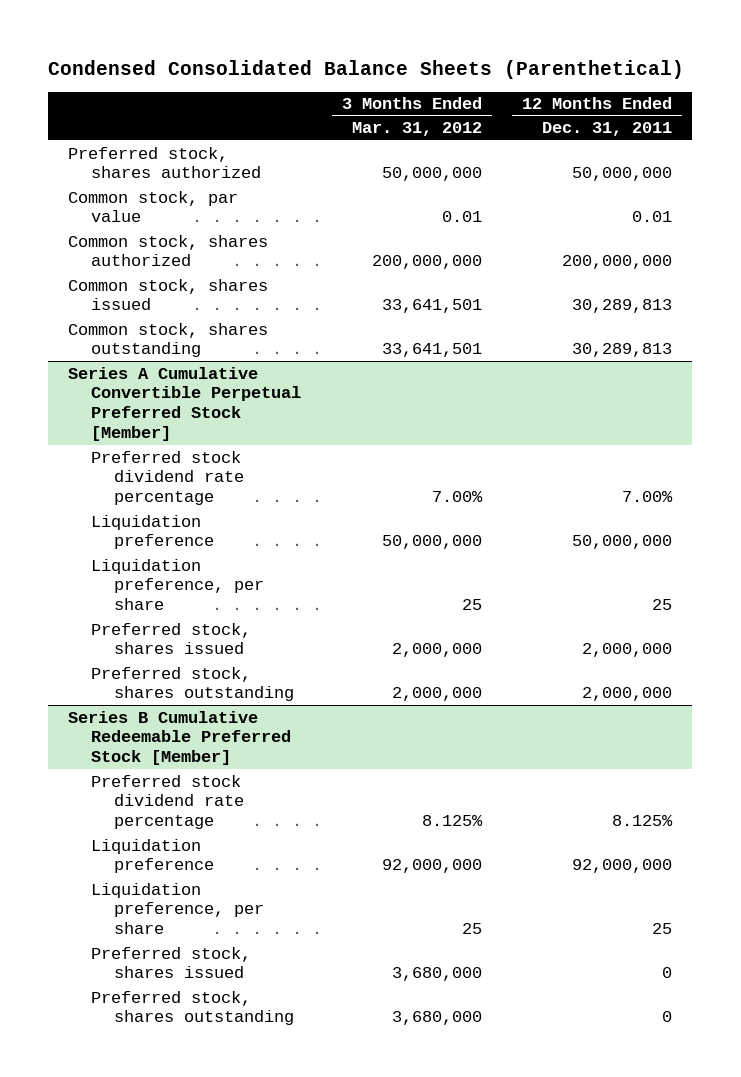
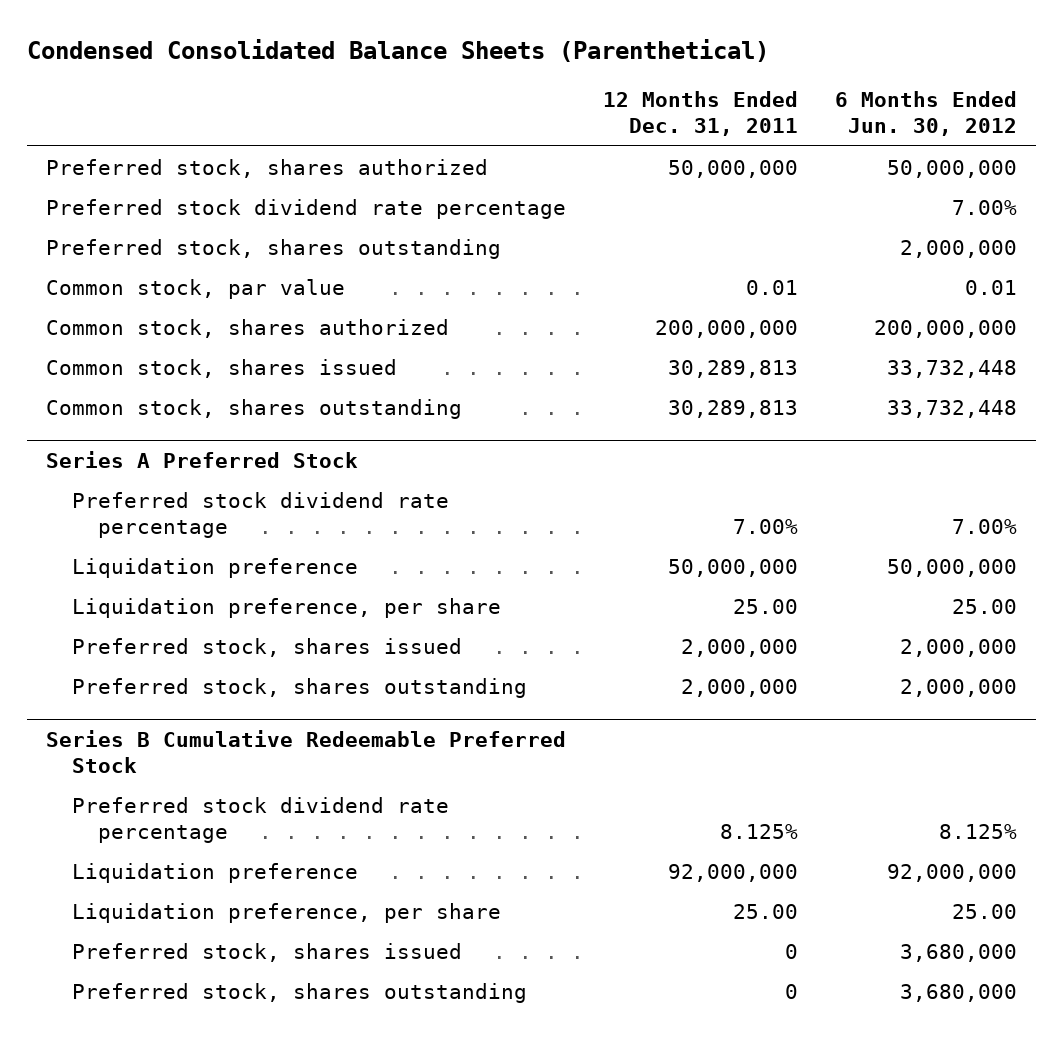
- | 3 Months Ended Mar. 31, 2012 | 12 Months Ended Dec. 31, 2011
+ | 12 Months Ended Dec. 31, 2011 | 6 Months Ended Jun. 30, 2012
+ Preferred stock dividend rate percentage | | 7.00%
+ Preferred stock, shares outstanding | | 2,000,000
- Series A Cumulative Convertible Perpetual Preferred Stock [Member]
+ Series A Preferred Stock
- Liquidation preference, per share | 25 | 25
+ Liquidation preference, per share | 25.00 | 25.00
- Series B Cumulative Redeemable Preferred Stock [Member]
+ Series B Cumulative Redeemable Preferred Stock
- Liquidation preference, per share | 25 | 25
+ Liquidation preference, per share | 25.00 | 25.00

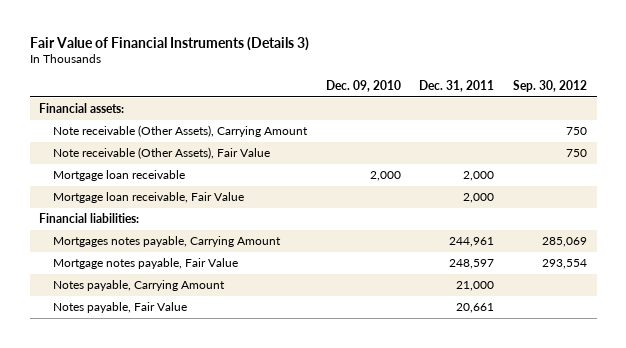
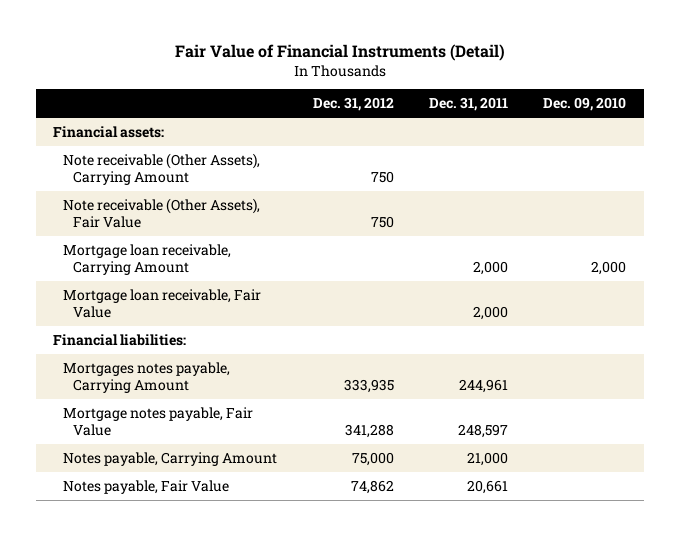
- Fair Value of Financial Instruments (Details 3)
+ Fair Value of Financial Instruments (Detail)
- | Dec. 09, 2010 | Dec. 31, 2011 | Sep. 30, 2012
+ | Dec. 31, 2012 | Dec. 31, 2011 | Dec. 09, 2010
- Mortgage loan receivable | 2,000 | 2,000 |
+ Mortgage loan receivable, Carrying Amount | | 2,000 | 2,000

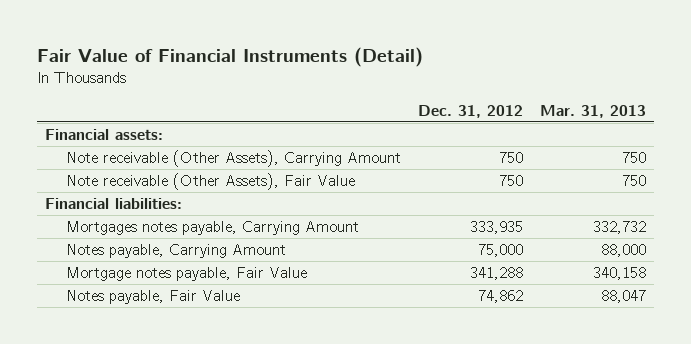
- | Dec. 31, 2012 | Dec. 31, 2011 | Dec. 09, 2010
+ | Dec. 31, 2012 | Mar. 31, 2013
- Mortgage loan receivable, Carrying Amount | | 2,000 | 2,000
- Mortgage loan receivable, Fair Value | | 2,000 |
moved down: Mortgage notes payable, Fair Value | 341,288 | 340,158

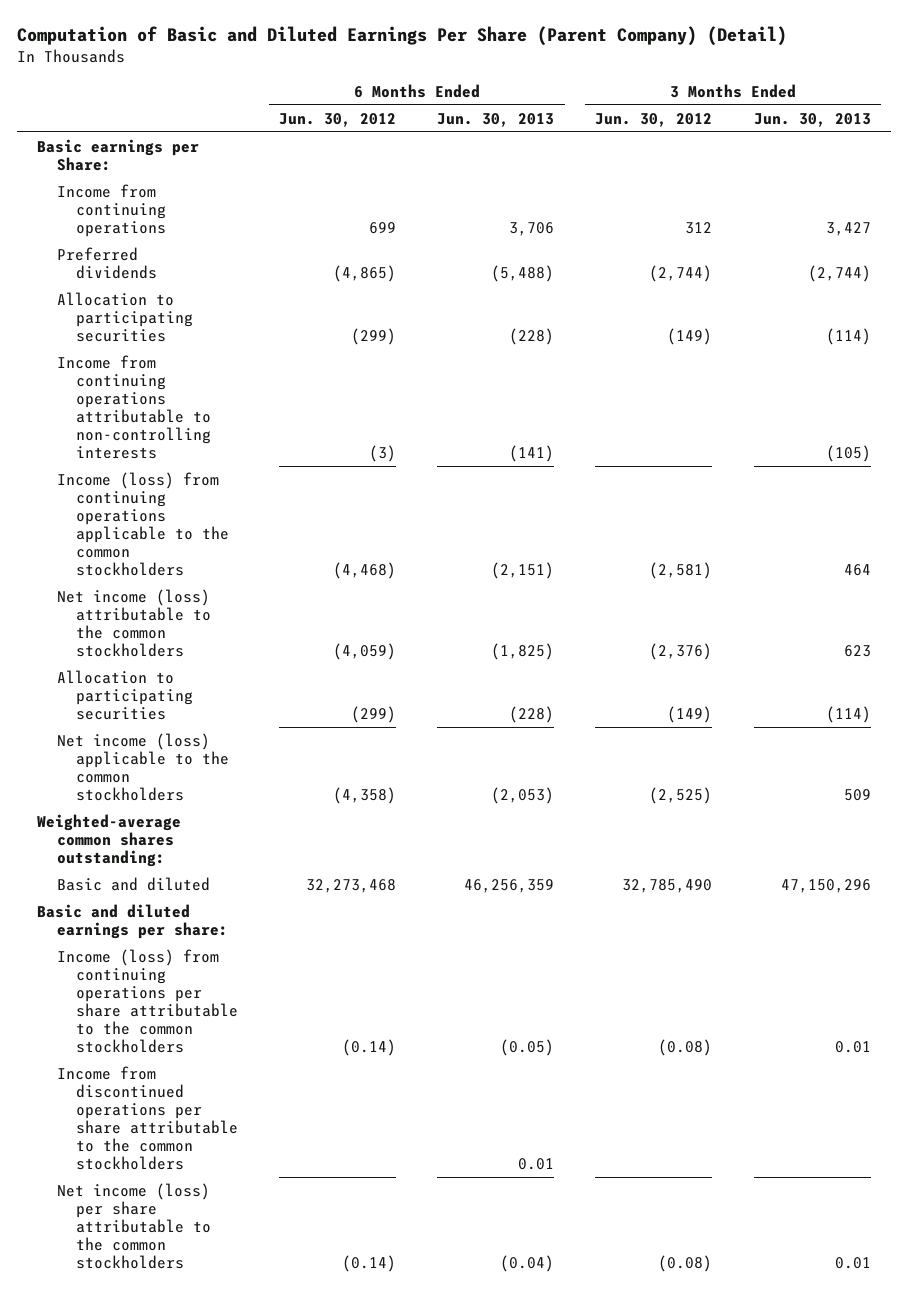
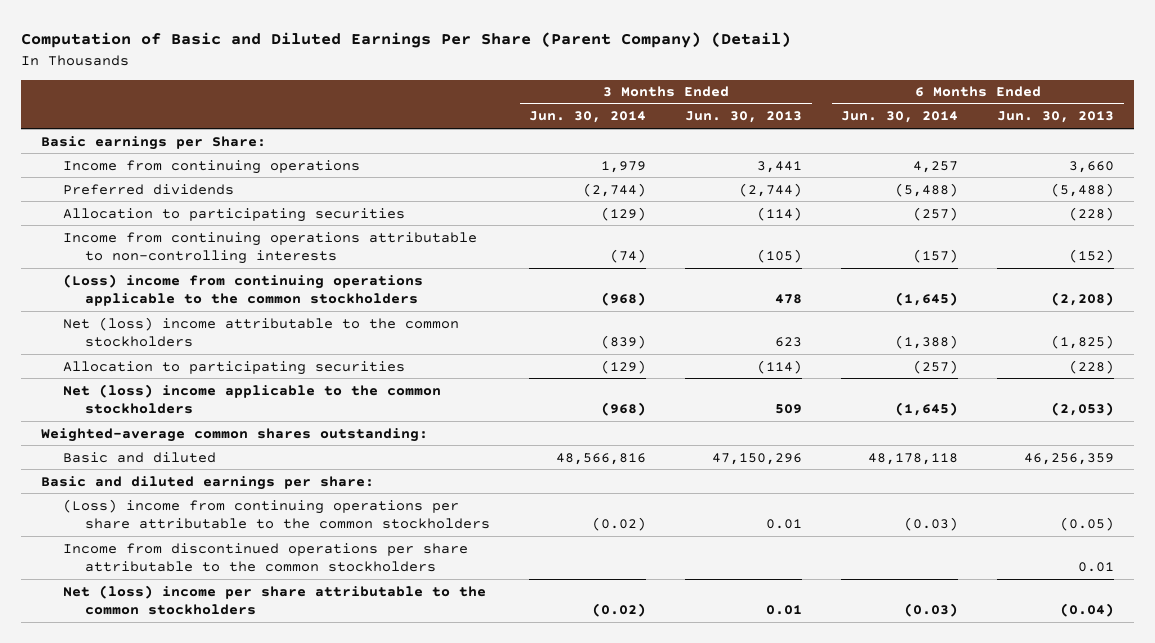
- | 6 Months Ended Jun. 30, 2012 | 6 Months Ended Jun. 30, 2013 | 3 Months Ended Jun. 30, 2012 | 3 Months Ended Jun. 30, 2013
+ | 3 Months Ended Jun. 30, 2014 | 3 Months Ended Jun. 30, 2013 | 6 Months Ended Jun. 30, 2014 | 6 Months Ended Jun. 30, 2013
- Income from continuing operations | 699 | 3,706 | 312 | 3,427
+ Income from continuing operations | 1,979 | 3,441 | 4,257 | 3,660
- Income from continuing operations attributable to non-controlling interests | (3) | (141) | | (105)
- Income (loss) from continuing operations applicable to the common stockholders | (4,468) | (2,151) | (2,581) | 464
- Net income (loss) attributable to the common stockholders | (4,059) | (1,825) | (2,376) | 623
+ Income from continuing operations attributable to non-controlling interests | (74) | (105) | (157) | (152)
+ (Loss) income from continuing operations applicable to the common stockholders | (968) | 478 | (1,645) | (2,208)
+ Net (loss) income attributable to the common stockholders | (839) | 623 | (1,388) | (1,825)
- Net income (loss) applicable to the common stockholders | (4,358) | (2,053) | (2,525) | 509
+ Net (loss) income applicable to the common stockholders | (968) | 509 | (1,645) | (2,053)
- Income (loss) from continuing operations per share attributable to the common stockholders | (0.14) | (0.05) | (0.08) | 0.01
+ (Loss) income from continuing operations per share attributable to the common stockholders | (0.02) | 0.01 | (0.03) | (0.05)
- Net income (loss) per share attributable to the common stockholders | (0.14) | (0.04) | (0.08) | 0.01
+ Net (loss) income per share attributable to the common stockholders | (0.02) | 0.01 | (0.03) | (0.04)

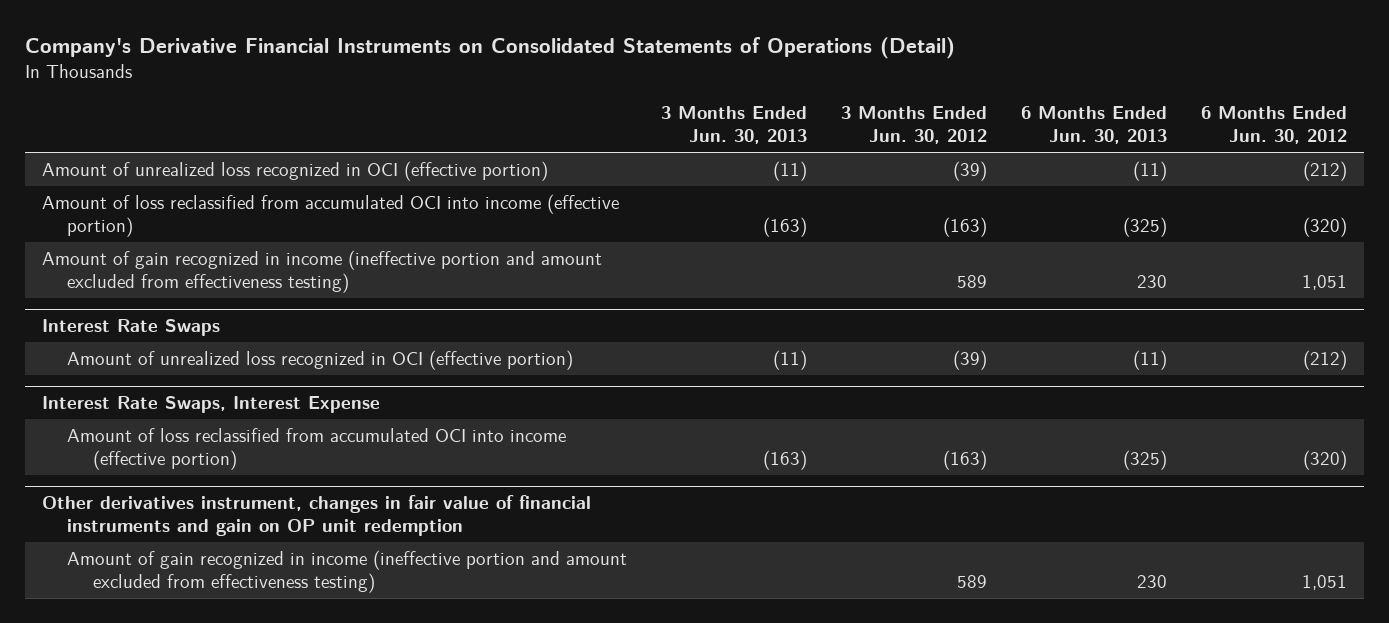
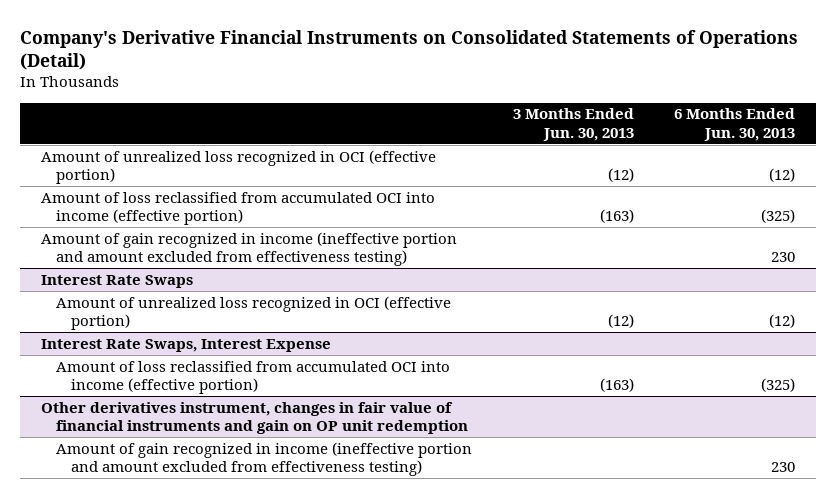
- | 3 Months Ended Jun. 30, 2013 | 3 Months Ended Jun. 30, 2012 | 6 Months Ended Jun. 30, 2013 | 6 Months Ended Jun. 30, 2012
+ | 3 Months Ended Jun. 30, 2013 | 6 Months Ended Jun. 30, 2013
- Amount of unrealized loss recognized in OCI (effective portion) | (11) | (39) | (11) | (212)
+ Amount of unrealized loss recognized in OCI (effective portion) | (12) | (12)
@ Interest Rate Swaps
- Amount of unrealized loss recognized in OCI (effective portion) | (11) | (39) | (11) | (212)
+ Amount of unrealized loss recognized in OCI (effective portion) | (12) | (12)

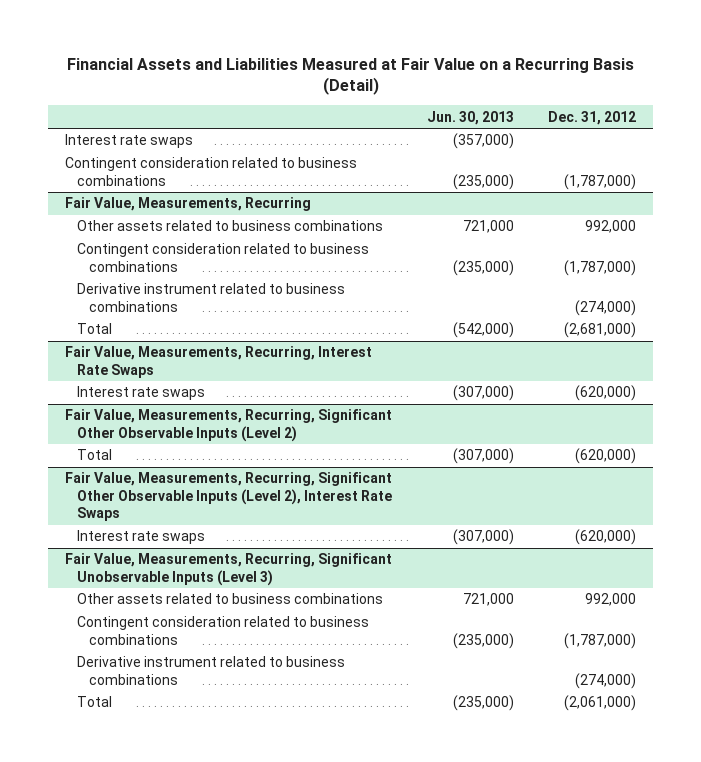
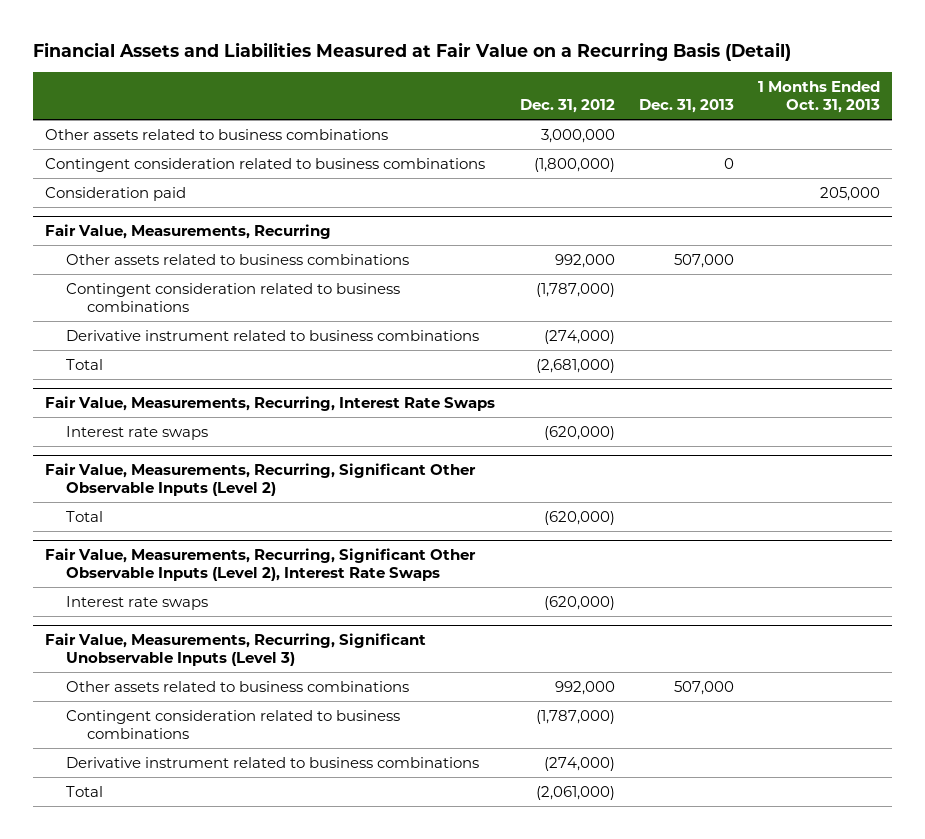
- | Jun. 30, 2013 | Dec. 31, 2012
+ | Dec. 31, 2012 | Dec. 31, 2013 | 1 Months Ended Oct. 31, 2013
- Interest rate swaps | (357,000) |
- Contingent consideration related to business combinations | (235,000) | (1,787,000)
+ Other assets related to business combinations | 3,000,000 | |
+ Contingent consideration related to business combinations | (1,800,000) | 0 |
+ Consideration paid | | | 205,000

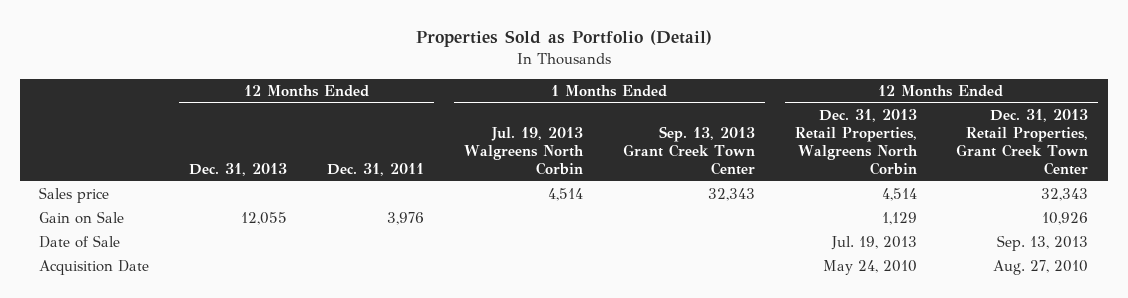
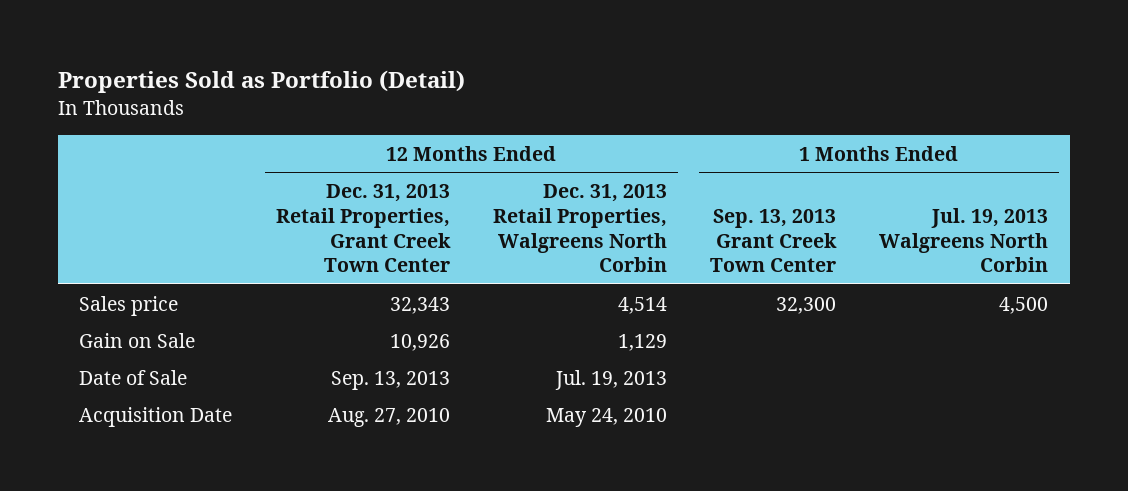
- | 12 Months Ended Dec. 31, 2013 | 12 Months Ended Dec. 31, 2011 | 1 Months Ended Jul. 19, 2013 Walgreens North Corbin | 1 Months Ended Sep. 13, 2013 Grant Creek Town Center | 12 Months Ended Dec. 31, 2013 Retail Properties, Walgreens North Corbin | 12 Months Ended Dec. 31, 2013 Retail Properties, Grant Creek Town Center
+ | 12 Months Ended Dec. 31, 2013 Retail Properties, Grant Creek Town Center | 12 Months Ended Dec. 31, 2013 Retail Properties, Walgreens North Corbin | 1 Months Ended Sep. 13, 2013 Grant Creek Town Center | 1 Months Ended Jul. 19, 2013 Walgreens North Corbin
- Sales price | | | 4,514 | 32,343 | 4,514 | 32,343
+ Sales price | 32,343 | 4,514 | 32,300 | 4,500

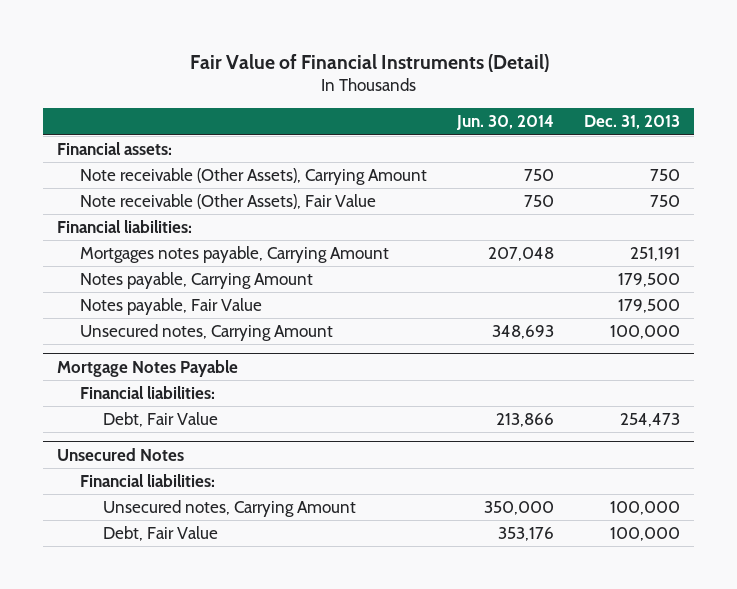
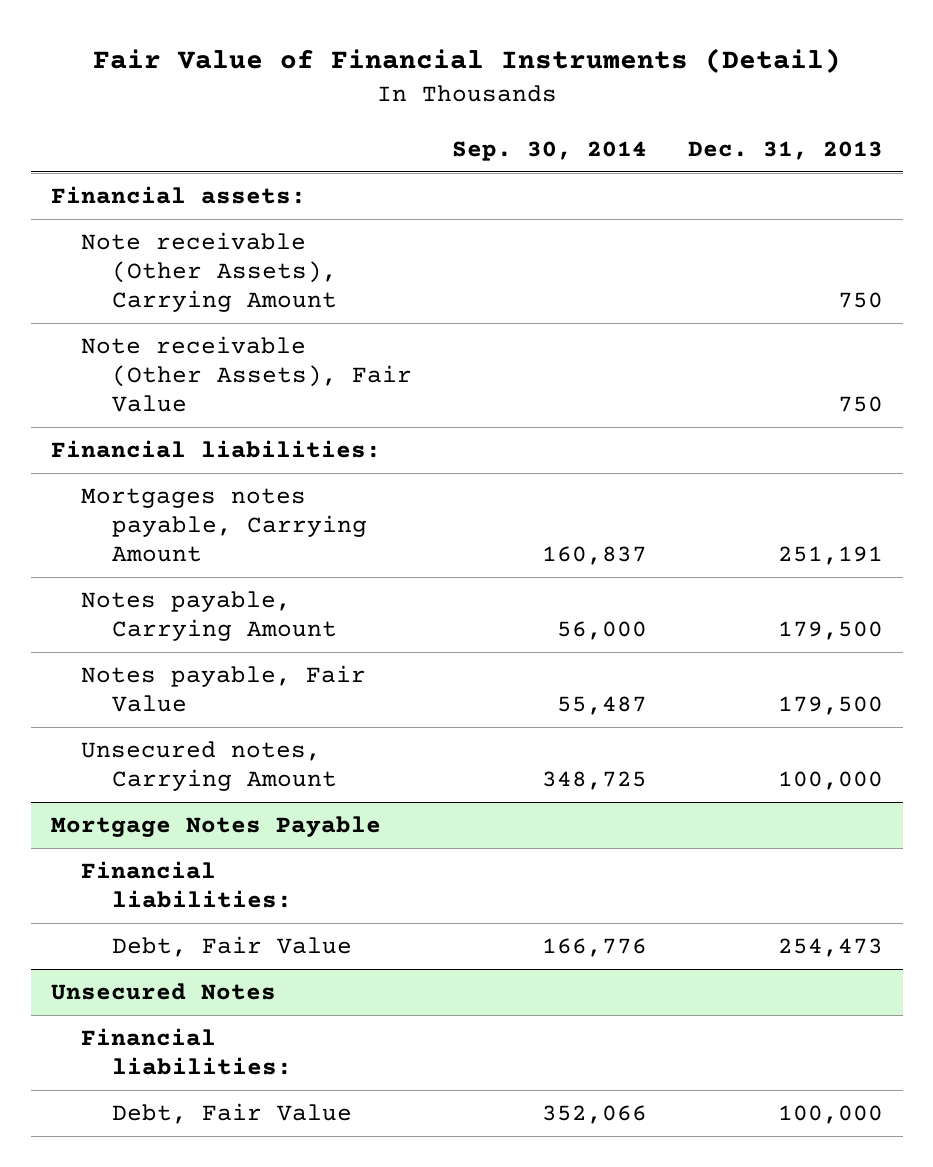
- | Jun. 30, 2014 | Dec. 31, 2013
+ | Sep. 30, 2014 | Dec. 31, 2013
@ Unsecured Notes
- Unsecured notes, Carrying Amount | 350,000 | 100,000

